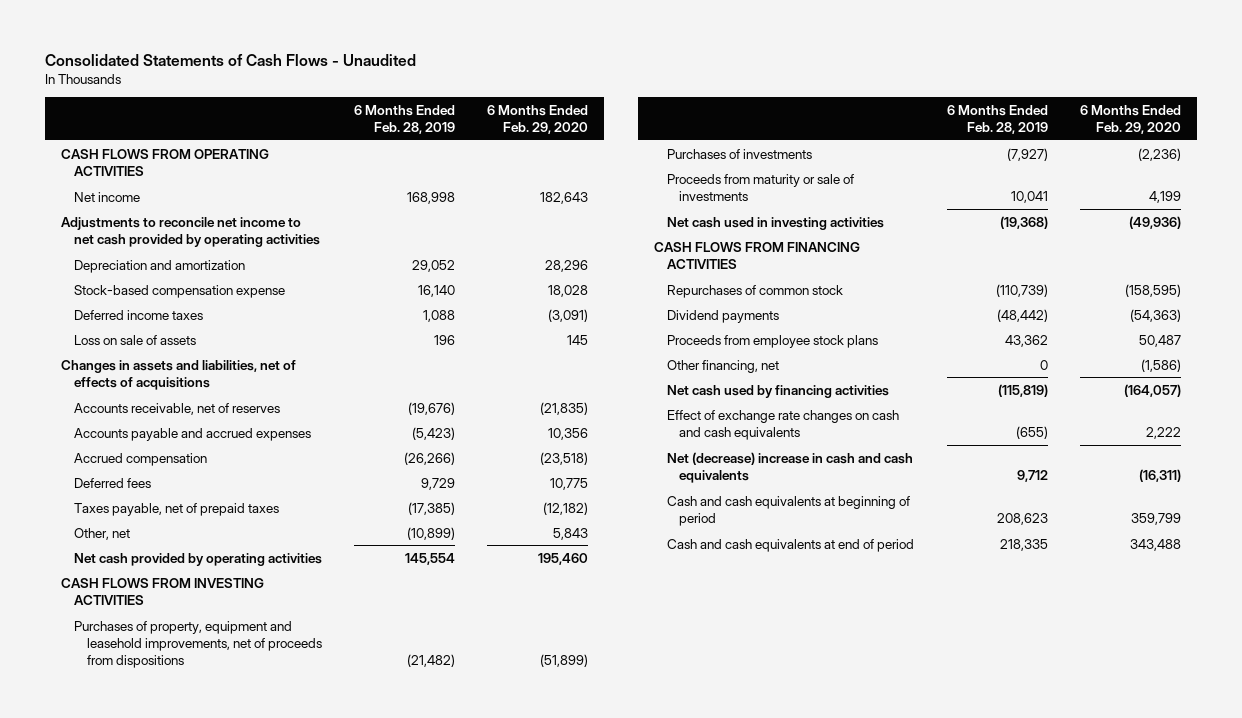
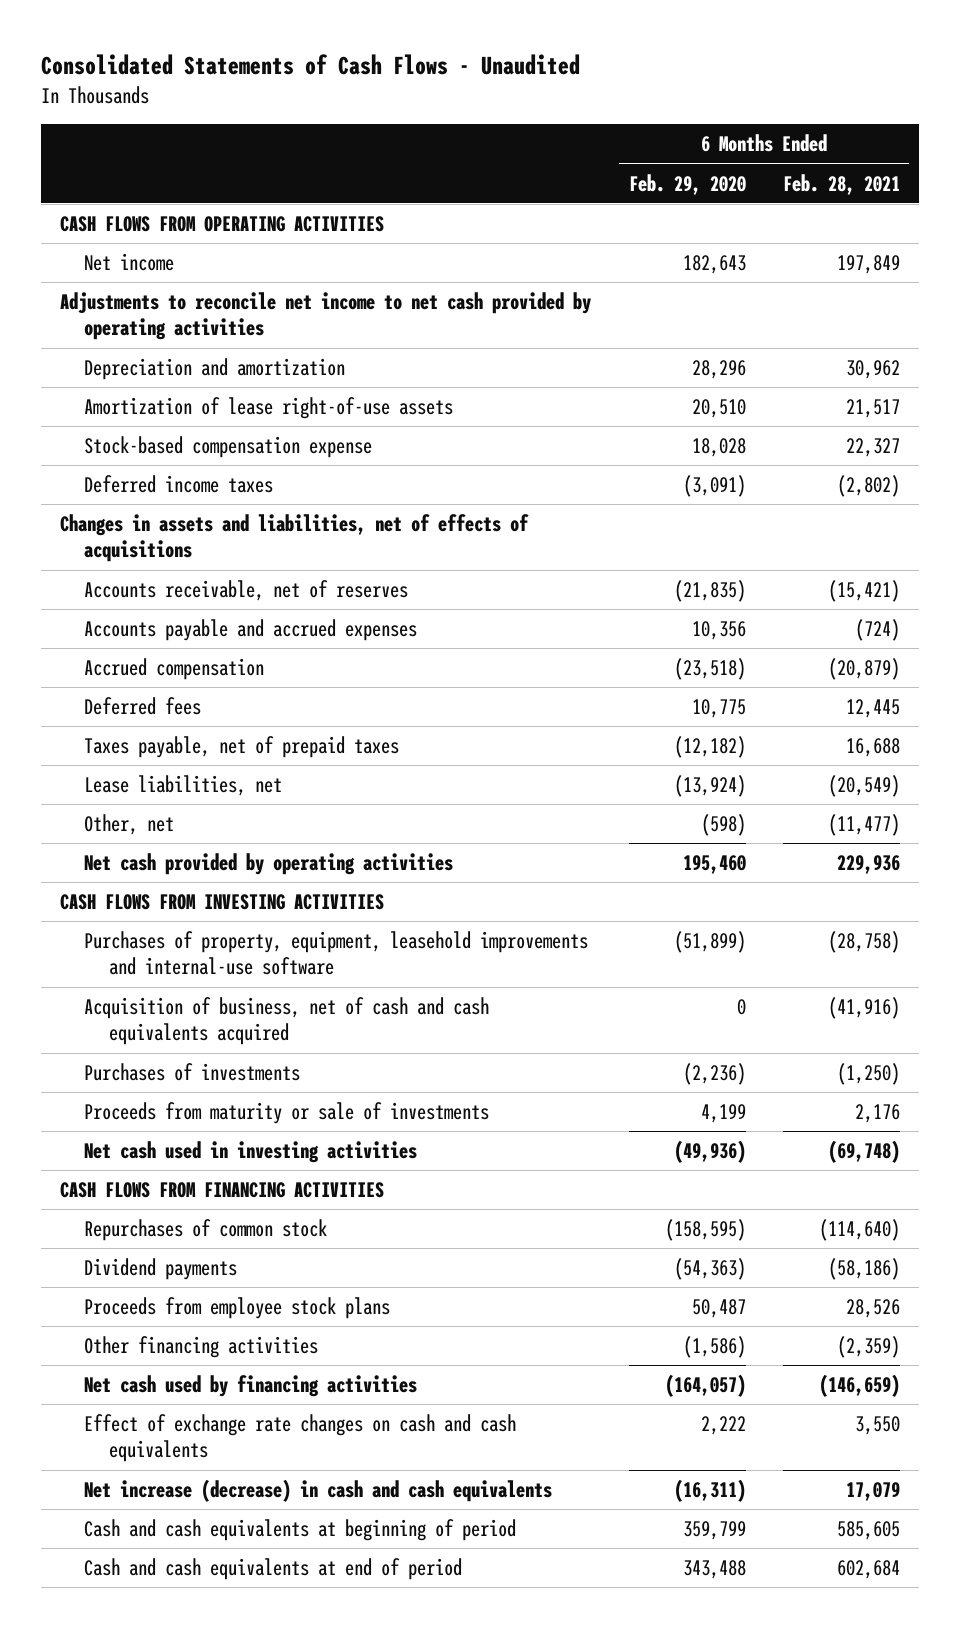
- | 6 Months Ended Feb. 28, 2019 | 6 Months Ended Feb. 29, 2020
+ | 6 Months Ended Feb. 29, 2020 | 6 Months Ended Feb. 28, 2021
+ Amortization of lease right-of-use assets | 20,510 | 21,517
- Loss on sale of assets | 196 | 145
- Other, net | (10,899) | 5,843
+ Lease liabilities, net | (13,924) | (20,549)
+ Other, net | (598) | (11,477)
- Purchases of property, equipment and leasehold improvements, net of proceeds from dispositions | (21,482) | (51,899)
+ Purchases of property, equipment, leasehold improvements and internal-use software | (51,899) | (28,758)
+ Acquisition of business, net of cash and cash equivalents acquired | 0 | (41,916)
- Other financing, net | 0 | (1,586)
+ Other financing activities | (1,586) | (2,359)
- Net (decrease) increase in cash and cash equivalents | 9,712 | (16,311)
+ Net increase (decrease) in cash and cash equivalents | (16,311) | 17,079

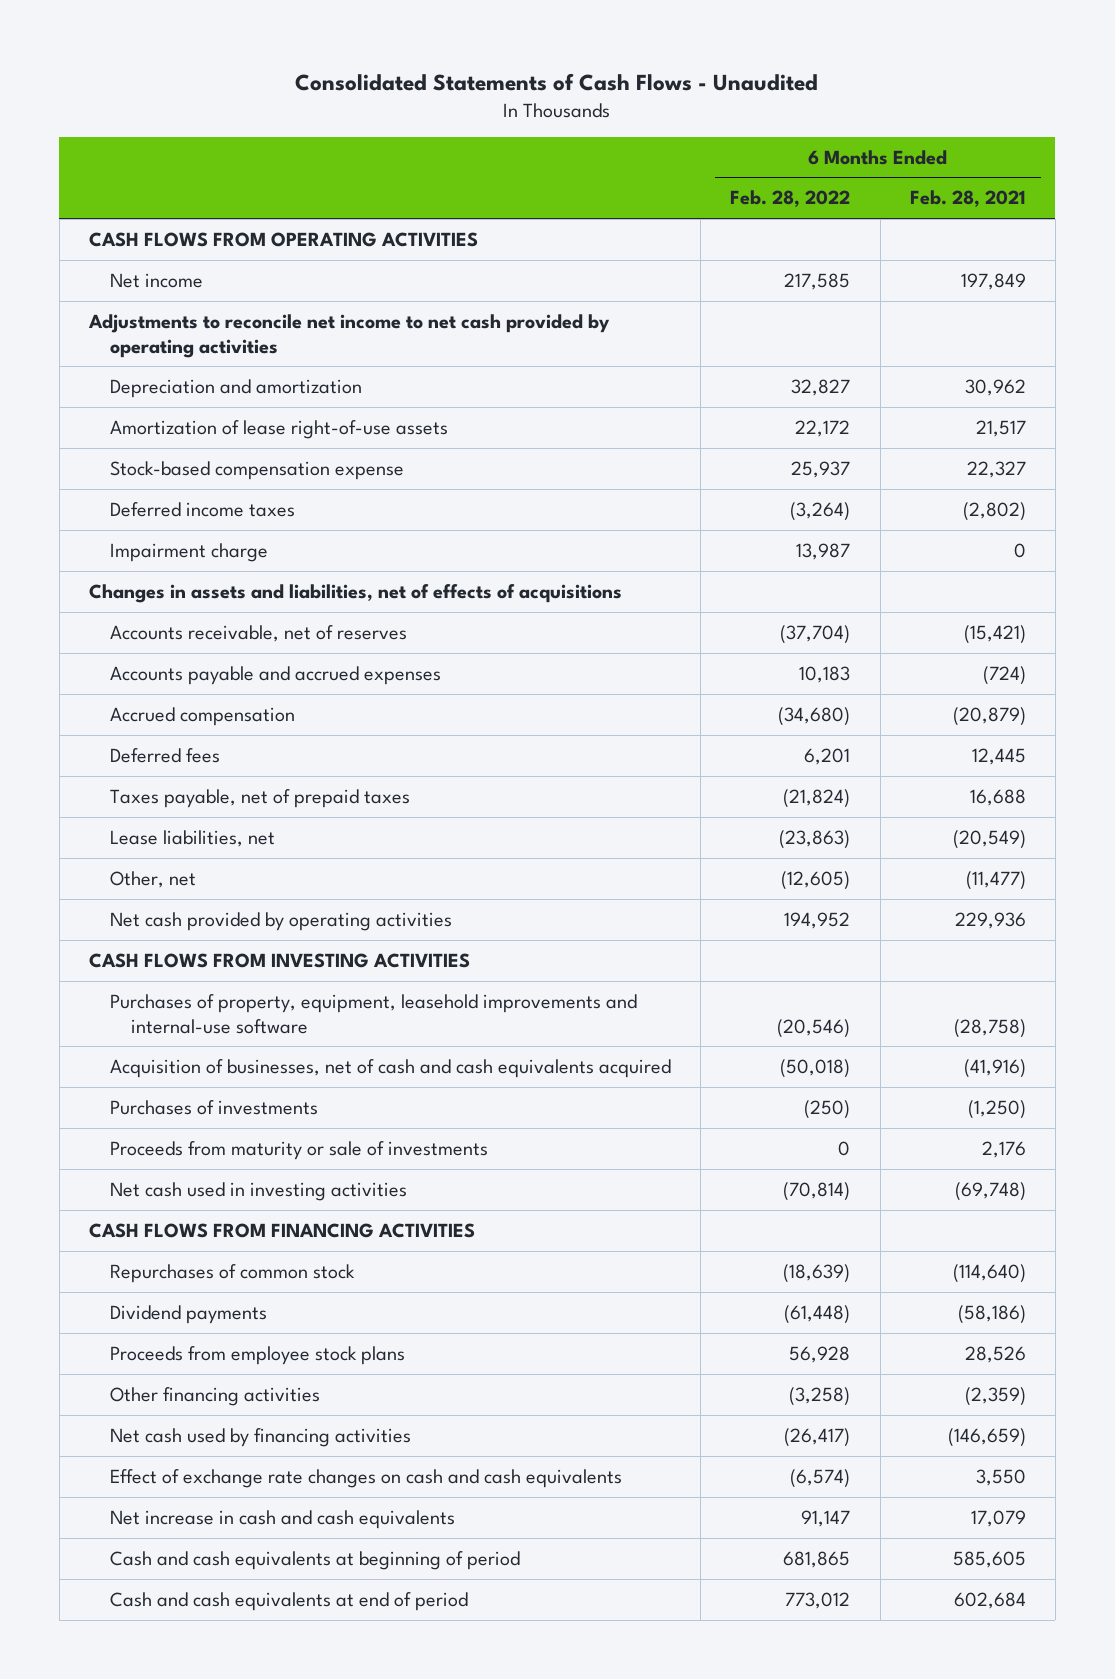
- | 6 Months Ended Feb. 29, 2020 | 6 Months Ended Feb. 28, 2021
+ | 6 Months Ended Feb. 28, 2022 | 6 Months Ended Feb. 28, 2021
+ Impairment charge | 13,987 | 0
- Acquisition of business, net of cash and cash equivalents acquired | 0 | (41,916)
+ Acquisition of businesses, net of cash and cash equivalents acquired | (50,018) | (41,916)
- Net increase (decrease) in cash and cash equivalents | (16,311) | 17,079
+ Net increase in cash and cash equivalents | 91,147 | 17,079

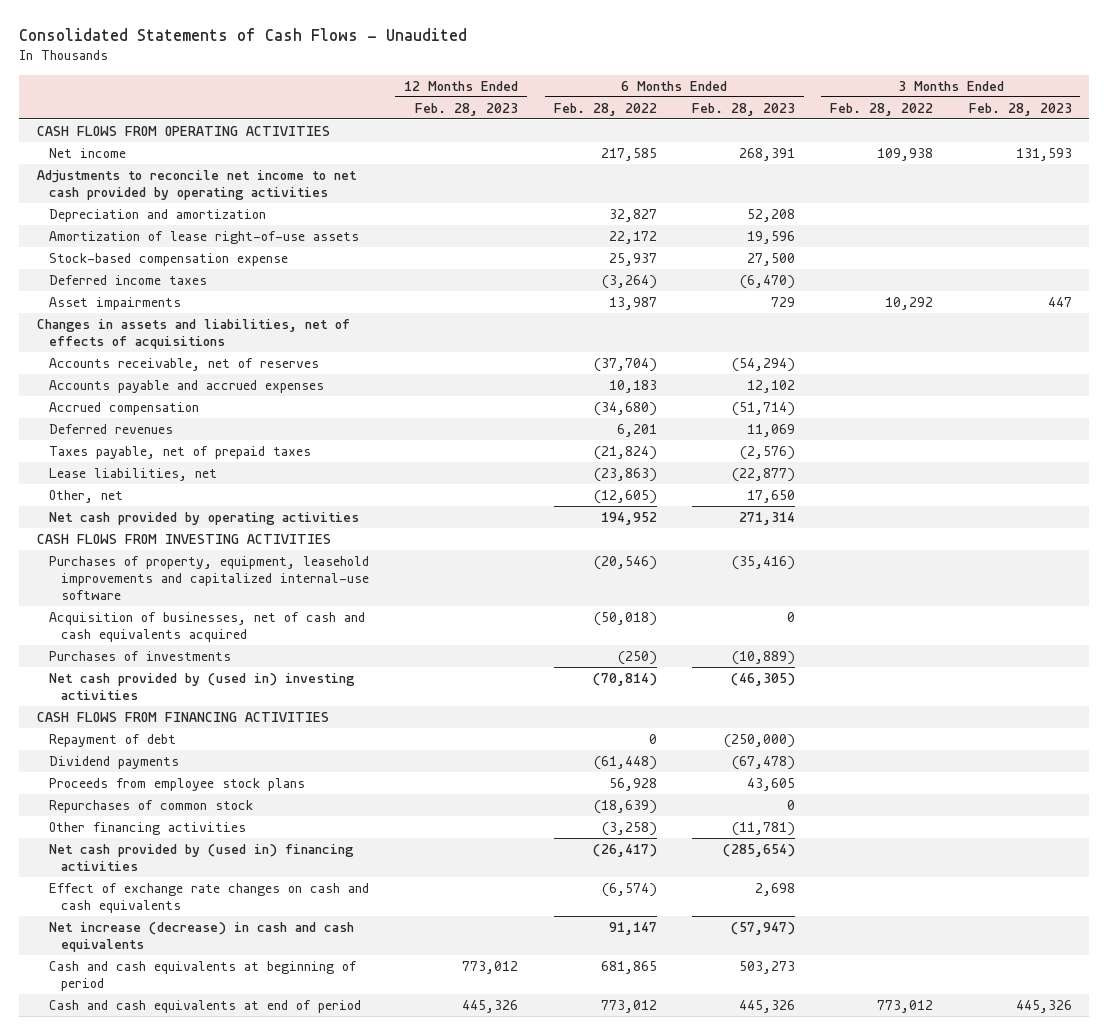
- | 6 Months Ended Feb. 28, 2022 | 6 Months Ended Feb. 28, 2021
+ | 12 Months Ended Feb. 28, 2023 | 6 Months Ended Feb. 28, 2022 | 6 Months Ended Feb. 28, 2023 | 3 Months Ended Feb. 28, 2022 | 3 Months Ended Feb. 28, 2023
- Impairment charge | 13,987 | 0
+ Asset impairments | | 13,987 | 729 | 10,292 | 447
- Deferred fees | 6,201 | 12,445
+ Deferred revenues | | 6,201 | 11,069 | |
- Purchases of property, equipment, leasehold improvements and internal-use software | (20,546) | (28,758)
+ Purchases of property, equipment, leasehold improvements and capitalized internal-use software | | (20,546) | (35,416) | |
- Proceeds from maturity or sale of investments | 0 | 2,176
- Net cash used in investing activities | (70,814) | (69,748)
+ Net cash provided by (used in) investing activities | | (70,814) | (46,305) | |
+ Repayment of debt | | 0 | (250,000) | |
moved down: Repurchases of common stock | | (18,639) | 0 | |
- Net cash used by financing activities | (26,417) | (146,659)
+ Net cash provided by (used in) financing activities | | (26,417) | (285,654) | |
- Net increase in cash and cash equivalents | 91,147 | 17,079
+ Net increase (decrease) in cash and cash equivalents | | 91,147 | (57,947) | |

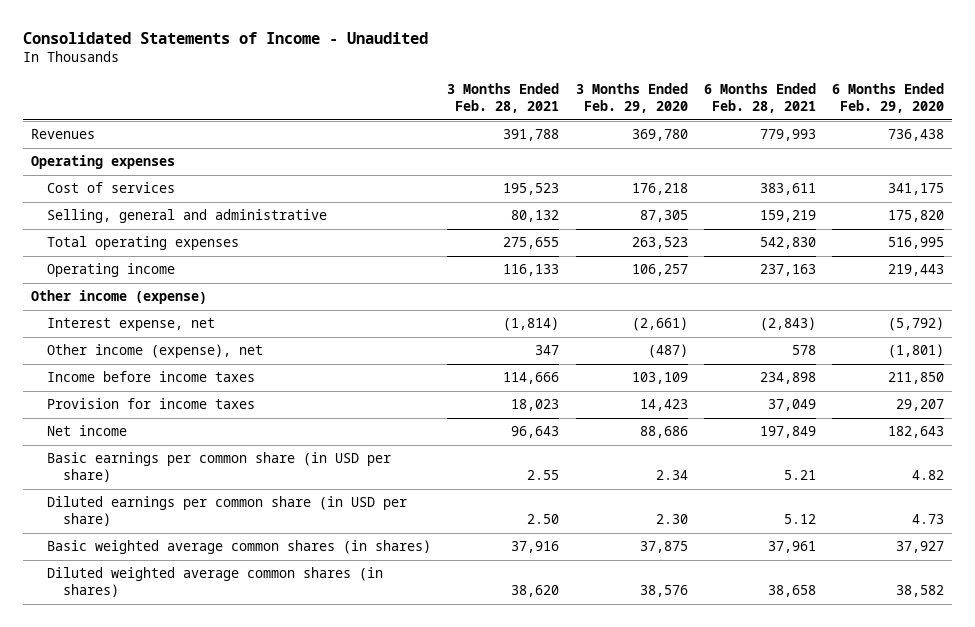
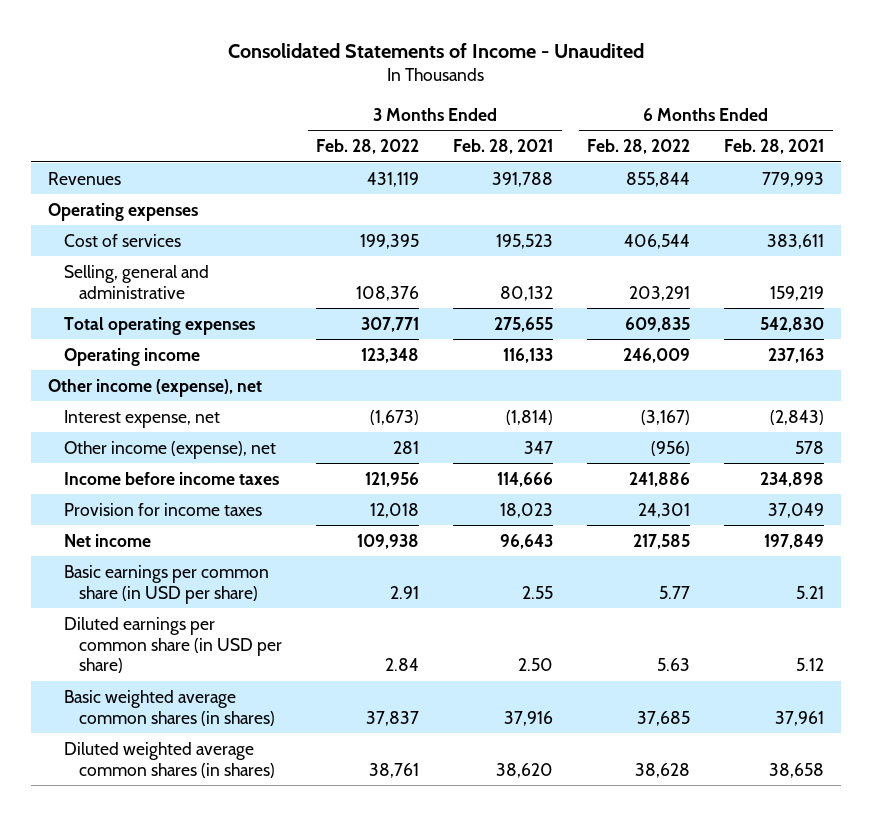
- | 3 Months Ended Feb. 28, 2021 | 3 Months Ended Feb. 29, 2020 | 6 Months Ended Feb. 28, 2021 | 6 Months Ended Feb. 29, 2020
+ | 3 Months Ended Feb. 28, 2022 | 3 Months Ended Feb. 28, 2021 | 6 Months Ended Feb. 28, 2022 | 6 Months Ended Feb. 28, 2021
- Other income (expense)
+ Other income (expense), net

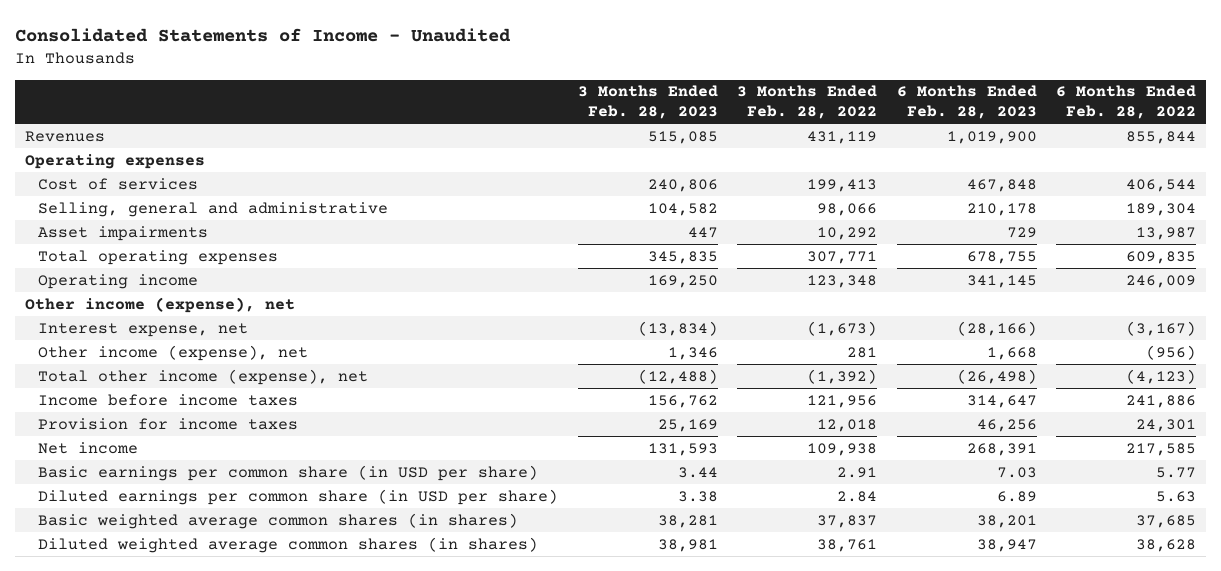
- | 3 Months Ended Feb. 28, 2022 | 3 Months Ended Feb. 28, 2021 | 6 Months Ended Feb. 28, 2022 | 6 Months Ended Feb. 28, 2021
+ | 3 Months Ended Feb. 28, 2023 | 3 Months Ended Feb. 28, 2022 | 6 Months Ended Feb. 28, 2023 | 6 Months Ended Feb. 28, 2022
- Cost of services | 199,395 | 195,523 | 406,544 | 383,611
- Selling, general and administrative | 108,376 | 80,132 | 203,291 | 159,219
+ Cost of services | 240,806 | 199,413 | 467,848 | 406,544
+ Selling, general and administrative | 104,582 | 98,066 | 210,178 | 189,304
+ Asset impairments | 447 | 10,292 | 729 | 13,987
+ Total other income (expense), net | (12,488) | (1,392) | (26,498) | (4,123)

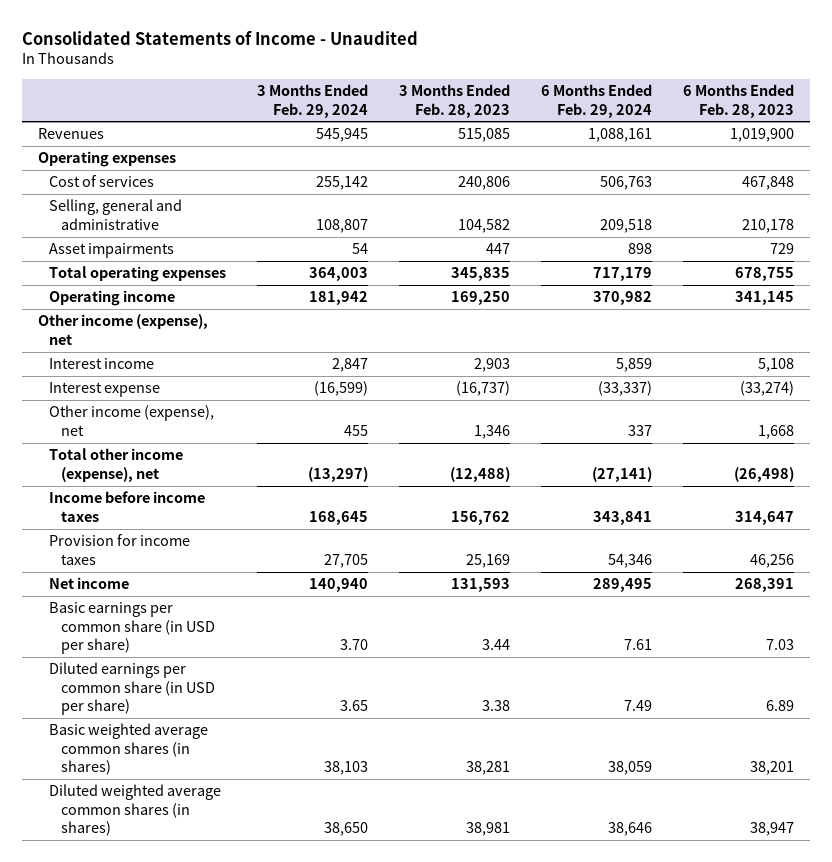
- | 3 Months Ended Feb. 28, 2023 | 3 Months Ended Feb. 28, 2022 | 6 Months Ended Feb. 28, 2023 | 6 Months Ended Feb. 28, 2022
+ | 3 Months Ended Feb. 29, 2024 | 3 Months Ended Feb. 28, 2023 | 6 Months Ended Feb. 29, 2024 | 6 Months Ended Feb. 28, 2023
- Interest expense, net | (13,834) | (1,673) | (28,166) | (3,167)
+ Interest income | 2,847 | 2,903 | 5,859 | 5,108
+ Interest expense | (16,599) | (16,737) | (33,337) | (33,274)

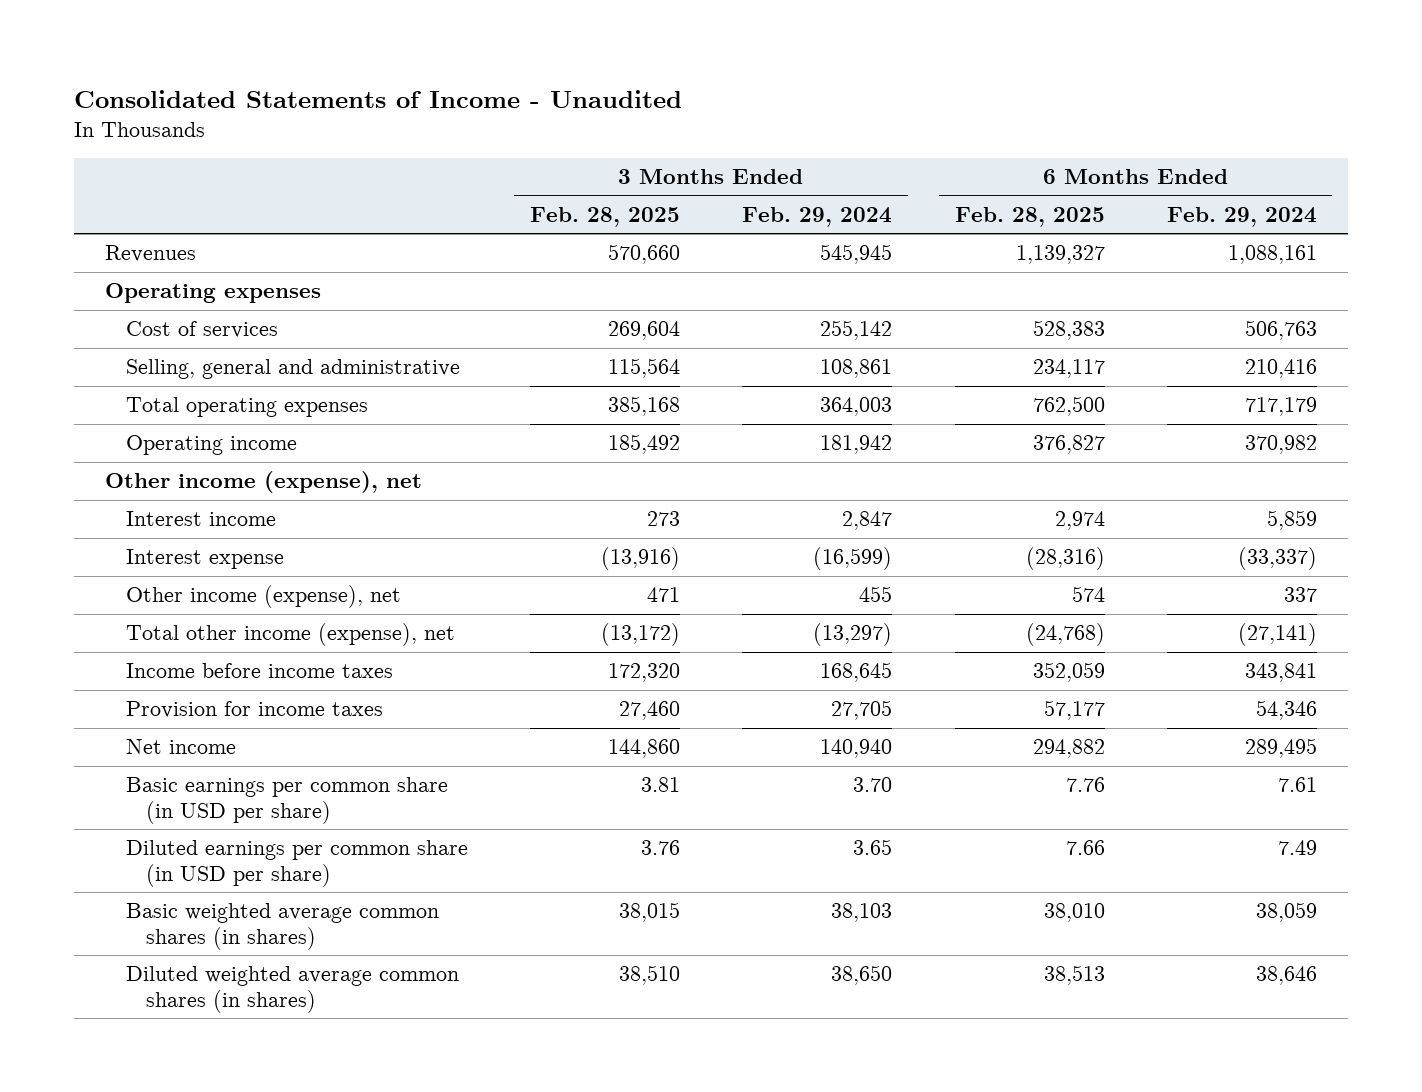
- | 3 Months Ended Feb. 29, 2024 | 3 Months Ended Feb. 28, 2023 | 6 Months Ended Feb. 29, 2024 | 6 Months Ended Feb. 28, 2023
+ | 3 Months Ended Feb. 28, 2025 | 3 Months Ended Feb. 29, 2024 | 6 Months Ended Feb. 28, 2025 | 6 Months Ended Feb. 29, 2024
- Selling, general and administrative | 108,807 | 104,582 | 209,518 | 210,178
- Asset impairments | 54 | 447 | 898 | 729
+ Selling, general and administrative | 115,564 | 108,861 | 234,117 | 210,416

